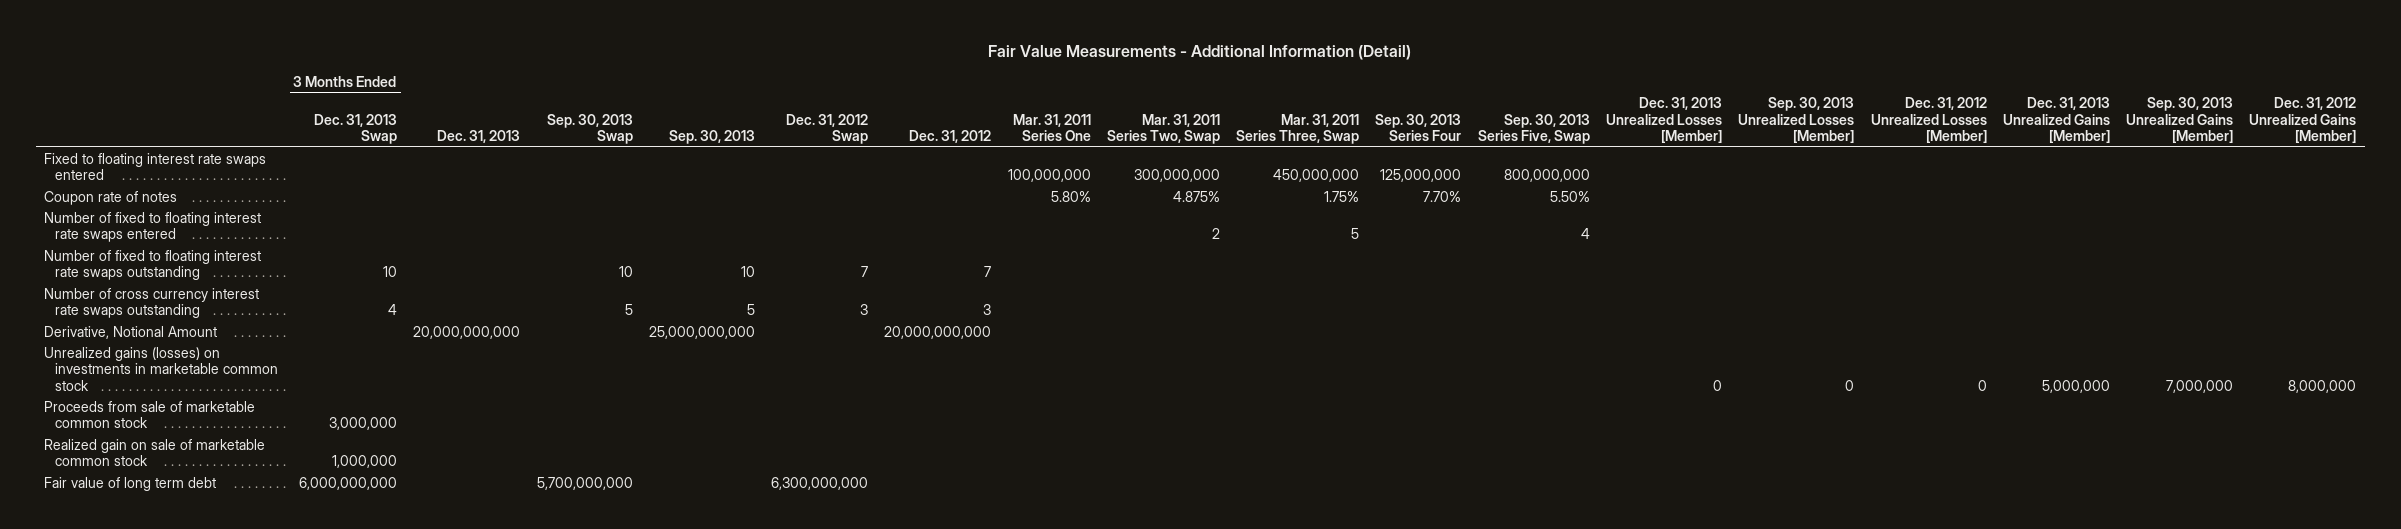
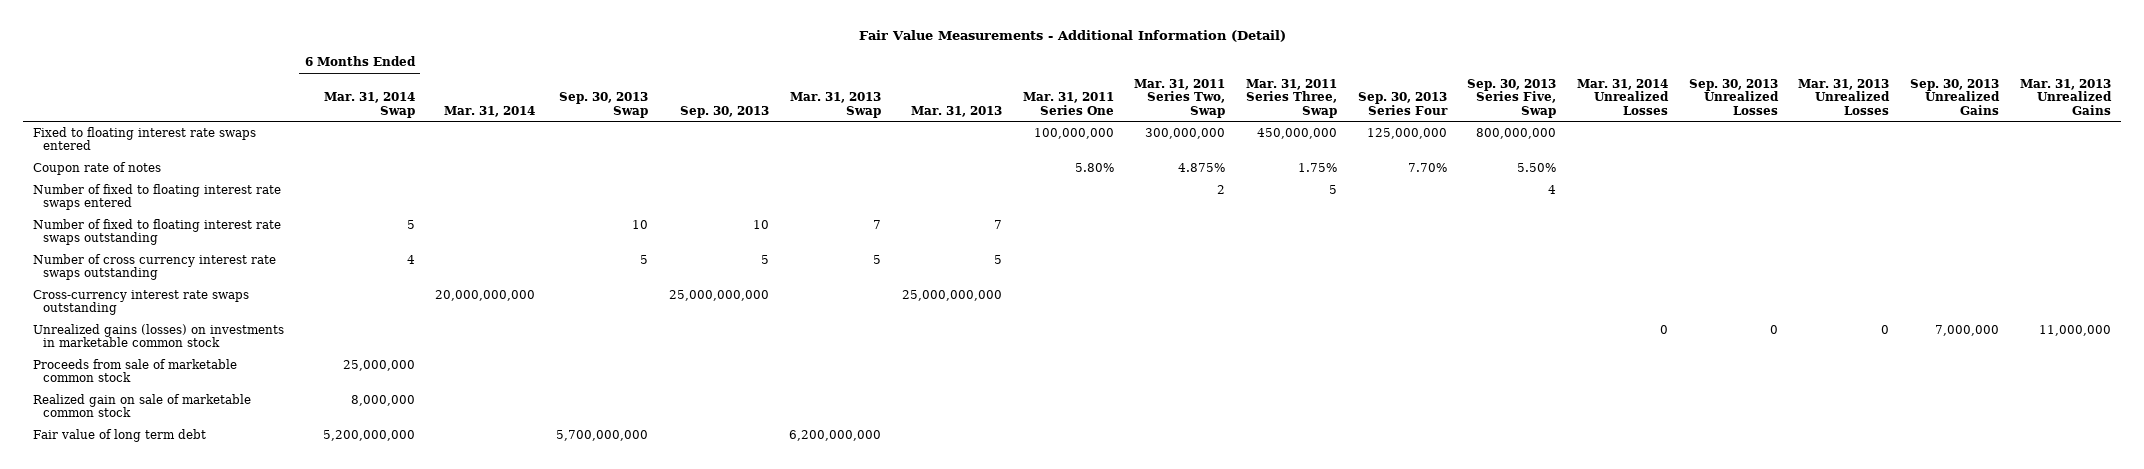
- | 3 Months Ended Dec. 31, 2013 Swap | Dec. 31, 2013 | Sep. 30, 2013 Swap | Sep. 30, 2013 | Dec. 31, 2012 Swap | Dec. 31, 2012 | Mar. 31, 2011 Series One | Mar. 31, 2011 Series Two, Swap | Mar. 31, 2011 Series Three, Swap | Sep. 30, 2013 Series Four | Sep. 30, 2013 Series Five, Swap | Dec. 31, 2013 Unrealized Losses [Member] | Sep. 30, 2013 Unrealized Losses [Member] | Dec. 31, 2012 Unrealized Losses [Member] | Dec. 31, 2013 Unrealized Gains [Member] | Sep. 30, 2013 Unrealized Gains [Member] | Dec. 31, 2012 Unrealized Gains [Member]
+ | 6 Months Ended Mar. 31, 2014 Swap | Mar. 31, 2014 | Sep. 30, 2013 Swap | Sep. 30, 2013 | Mar. 31, 2013 Swap | Mar. 31, 2013 | Mar. 31, 2011 Series One | Mar. 31, 2011 Series Two, Swap | Mar. 31, 2011 Series Three, Swap | Sep. 30, 2013 Series Four | Sep. 30, 2013 Series Five, Swap | Mar. 31, 2014 Unrealized Losses | Sep. 30, 2013 Unrealized Losses | Mar. 31, 2013 Unrealized Losses | Sep. 30, 2013 Unrealized Gains | Mar. 31, 2013 Unrealized Gains
- Derivative, Notional Amount | | 20,000,000,000 | | 25,000,000,000 | | 20,000,000,000 | | | | | | | | | | |
+ Cross-currency interest rate swaps outstanding | | 20,000,000,000 | | 25,000,000,000 | | 25,000,000,000 | | | | | | | | | |

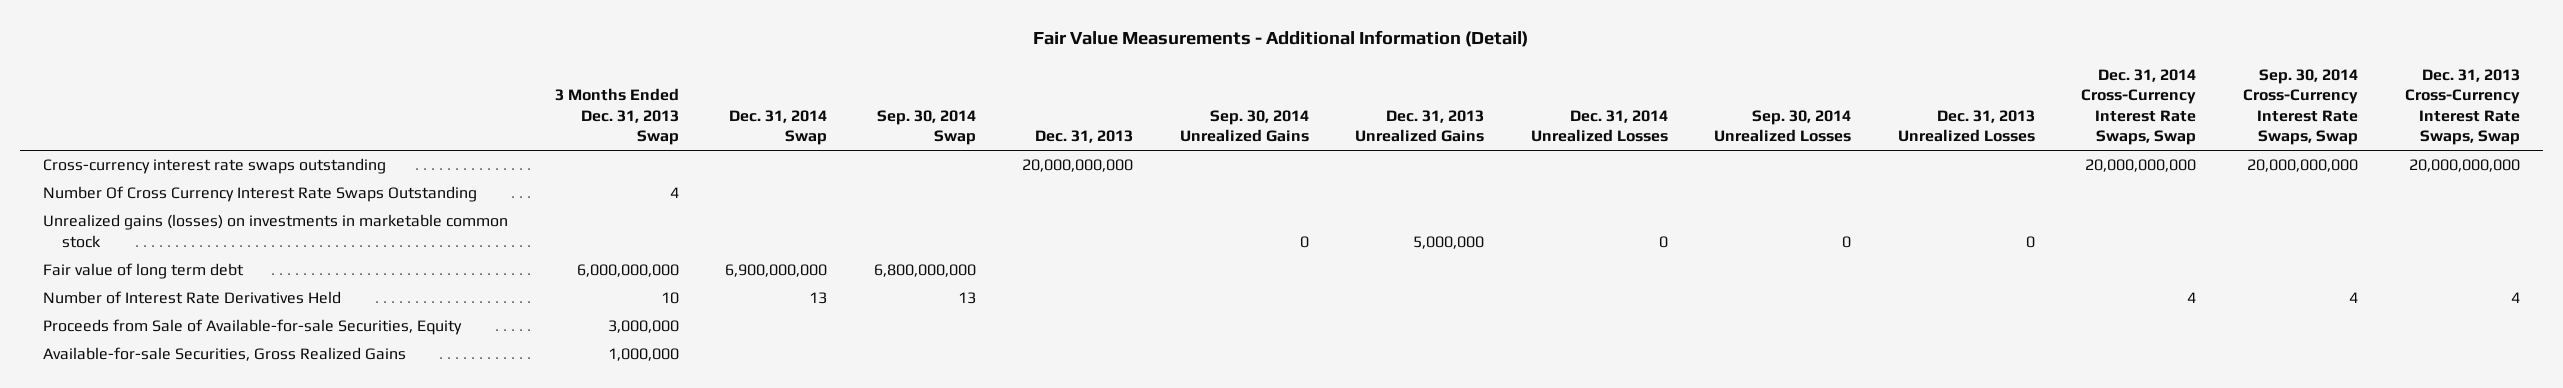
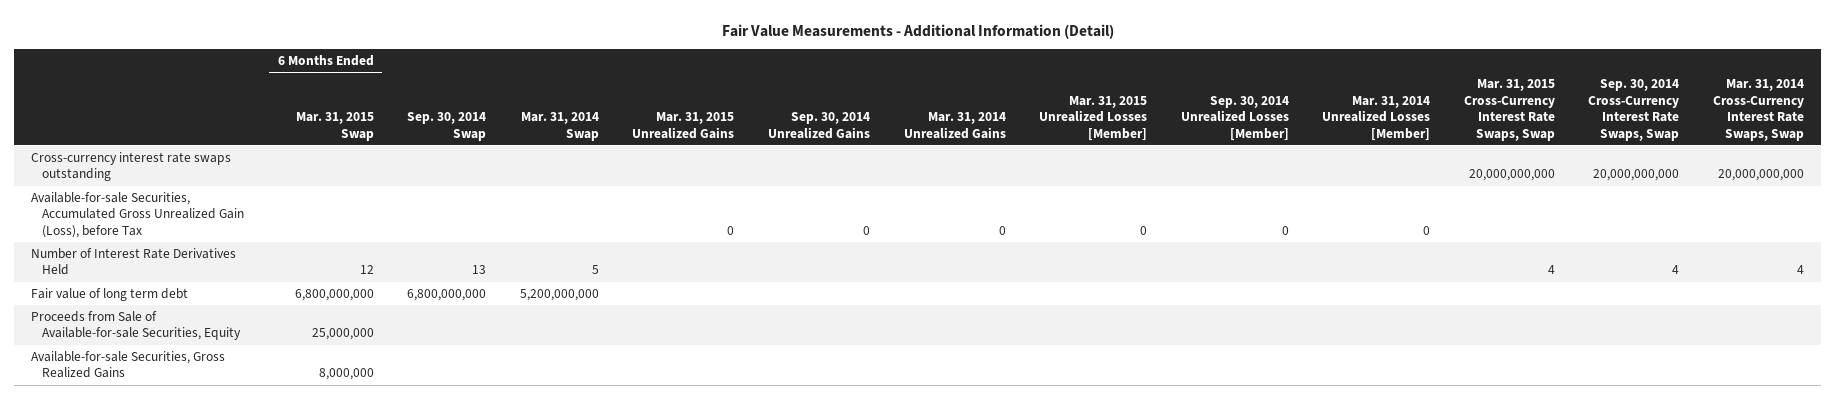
- | 3 Months Ended Dec. 31, 2013 Swap | Dec. 31, 2014 Swap | Sep. 30, 2014 Swap | Dec. 31, 2013 | Sep. 30, 2014 Unrealized Gains | Dec. 31, 2013 Unrealized Gains | Dec. 31, 2014 Unrealized Losses | Sep. 30, 2014 Unrealized Losses | Dec. 31, 2013 Unrealized Losses | Dec. 31, 2014 Cross-Currency Interest Rate Swaps, Swap | Sep. 30, 2014 Cross-Currency Interest Rate Swaps, Swap | Dec. 31, 2013 Cross-Currency Interest Rate Swaps, Swap
+ | 6 Months Ended Mar. 31, 2015 Swap | Sep. 30, 2014 Swap | Mar. 31, 2014 Swap | Mar. 31, 2015 Unrealized Gains | Sep. 30, 2014 Unrealized Gains | Mar. 31, 2014 Unrealized Gains | Mar. 31, 2015 Unrealized Losses [Member] | Sep. 30, 2014 Unrealized Losses [Member] | Mar. 31, 2014 Unrealized Losses [Member] | Mar. 31, 2015 Cross-Currency Interest Rate Swaps, Swap | Sep. 30, 2014 Cross-Currency Interest Rate Swaps, Swap | Mar. 31, 2014 Cross-Currency Interest Rate Swaps, Swap
- Number Of Cross Currency Interest Rate Swaps Outstanding | 4 | | | | | | | | | | |
- Unrealized gains (losses) on investments in marketable common stock | | | | | 0 | 5,000,000 | 0 | 0 | 0 | | |
+ Available-for-sale Securities, Accumulated Gross Unrealized Gain (Loss), before Tax | | | | 0 | 0 | 0 | 0 | 0 | 0 | | |
moved down: Fair value of long term debt | 6,800,000,000 | 6,800,000,000 | 5,200,000,000 | | | | | | | | |

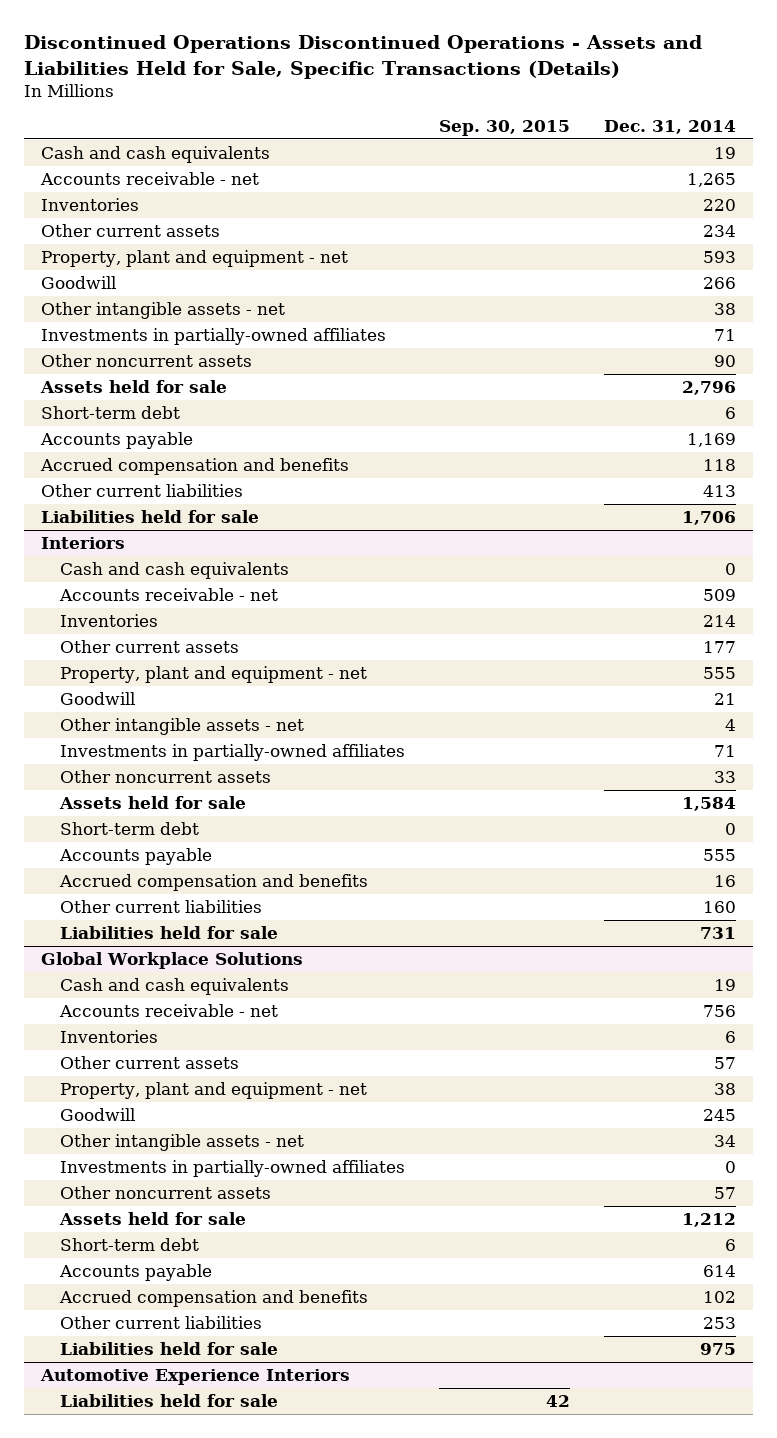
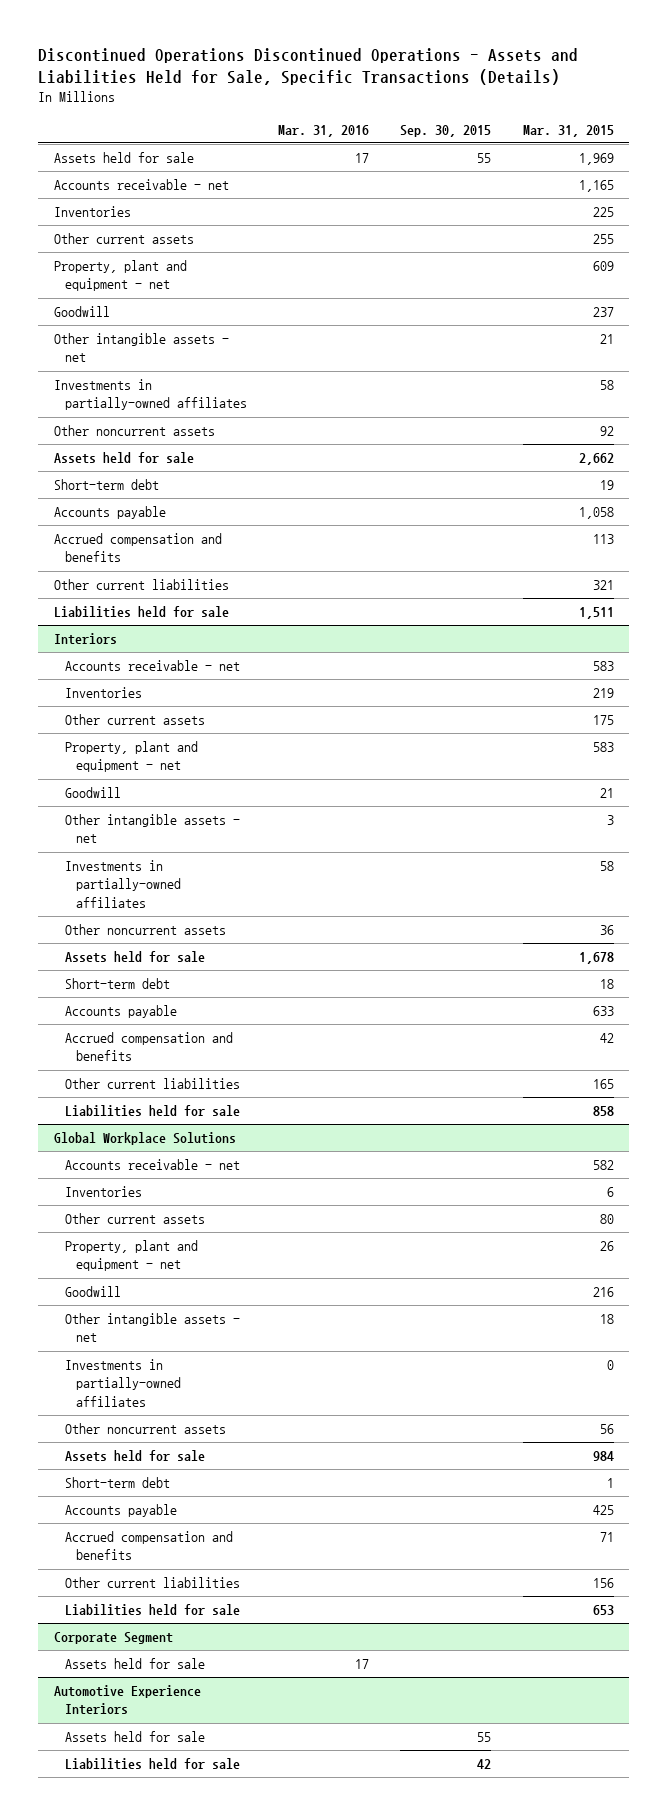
- | Sep. 30, 2015 | Dec. 31, 2014
+ | Mar. 31, 2016 | Sep. 30, 2015 | Mar. 31, 2015
- Cash and cash equivalents | | 19
+ Assets held for sale | 17 | 55 | 1,969
@ Interiors
- Cash and cash equivalents | | 0
@ Global Workplace Solutions
- Cash and cash equivalents | | 19
+ Corporate Segment
+ Assets held for sale | 17 | |
@ Automotive Experience Interiors
+ Assets held for sale | | 55 |

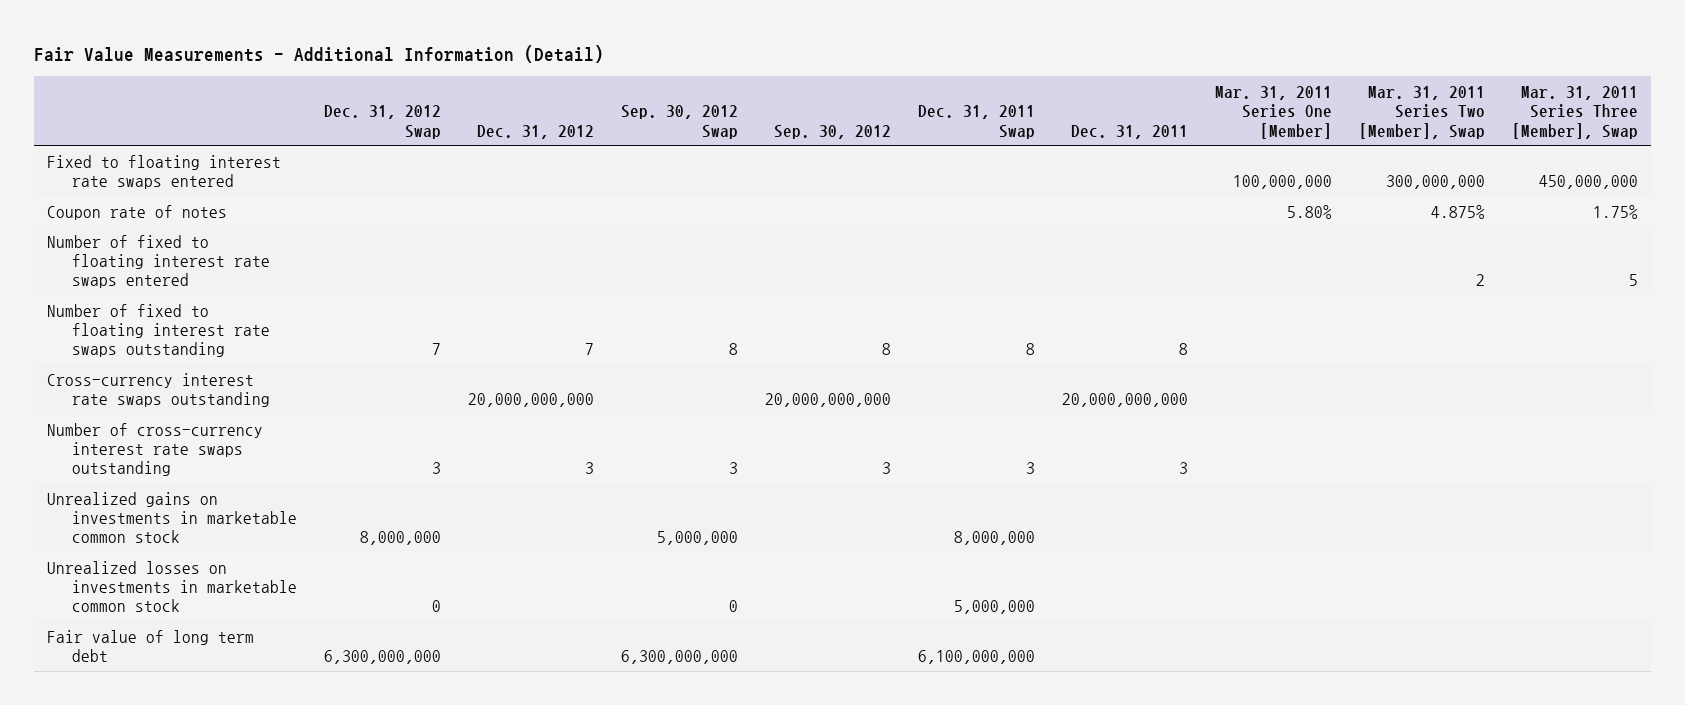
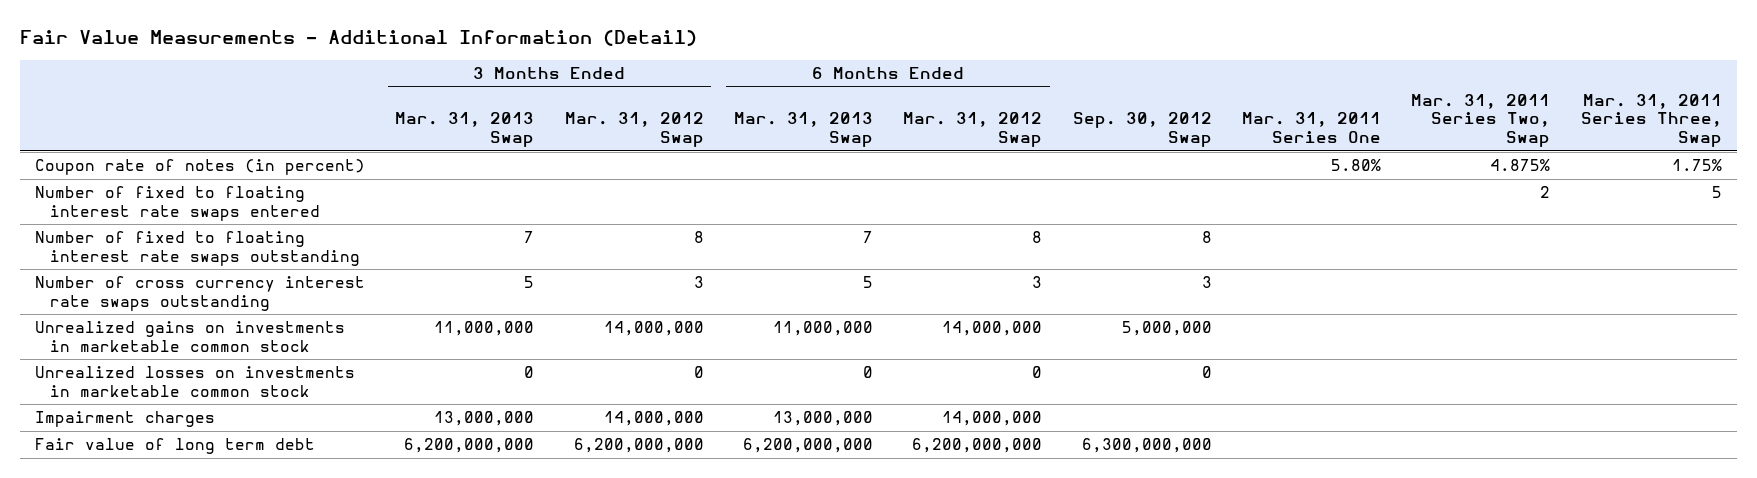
- | Dec. 31, 2012 Swap | Dec. 31, 2012 | Sep. 30, 2012 Swap | Sep. 30, 2012 | Dec. 31, 2011 Swap | Dec. 31, 2011 | Mar. 31, 2011 Series One [Member] | Mar. 31, 2011 Series Two [Member], Swap | Mar. 31, 2011 Series Three [Member], Swap
+ | 3 Months Ended Mar. 31, 2013 Swap | 3 Months Ended Mar. 31, 2012 Swap | 6 Months Ended Mar. 31, 2013 Swap | 6 Months Ended Mar. 31, 2012 Swap | Sep. 30, 2012 Swap | Mar. 31, 2011 Series One | Mar. 31, 2011 Series Two, Swap | Mar. 31, 2011 Series Three, Swap
- Fixed to floating interest rate swaps entered | | | | | | | 100,000,000 | 300,000,000 | 450,000,000
- Coupon rate of notes | | | | | | | 5.80% | 4.875% | 1.75%
+ Coupon rate of notes (in percent) | | | | | | 5.80% | 4.875% | 1.75%
- Cross-currency interest rate swaps outstanding | | 20,000,000,000 | | 20,000,000,000 | | 20,000,000,000 | | |
- Number of cross-currency interest rate swaps outstanding | 3 | 3 | 3 | 3 | 3 | 3 | | |
+ Number of cross currency interest rate swaps outstanding | 5 | 3 | 5 | 3 | 3 | | |
+ Impairment charges | 13,000,000 | 14,000,000 | 13,000,000 | 14,000,000 | | | |

